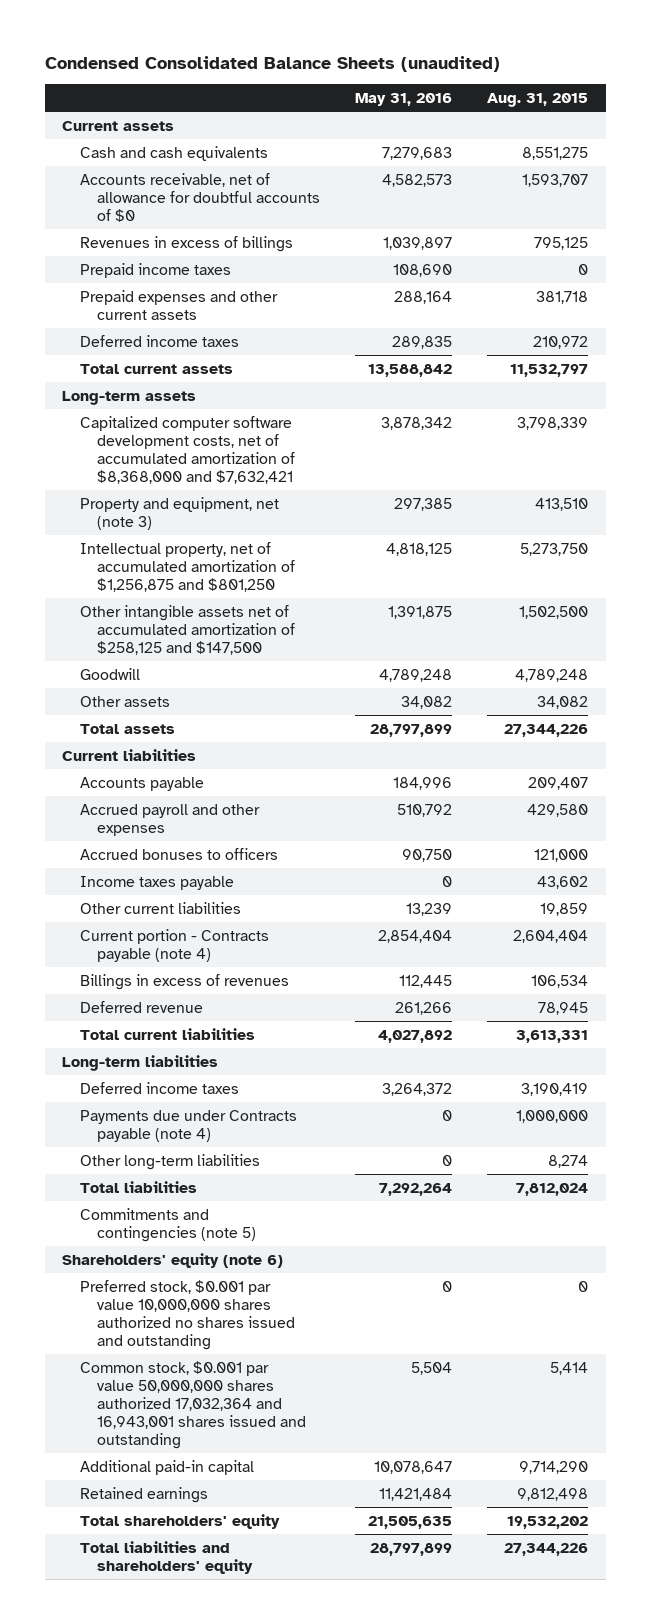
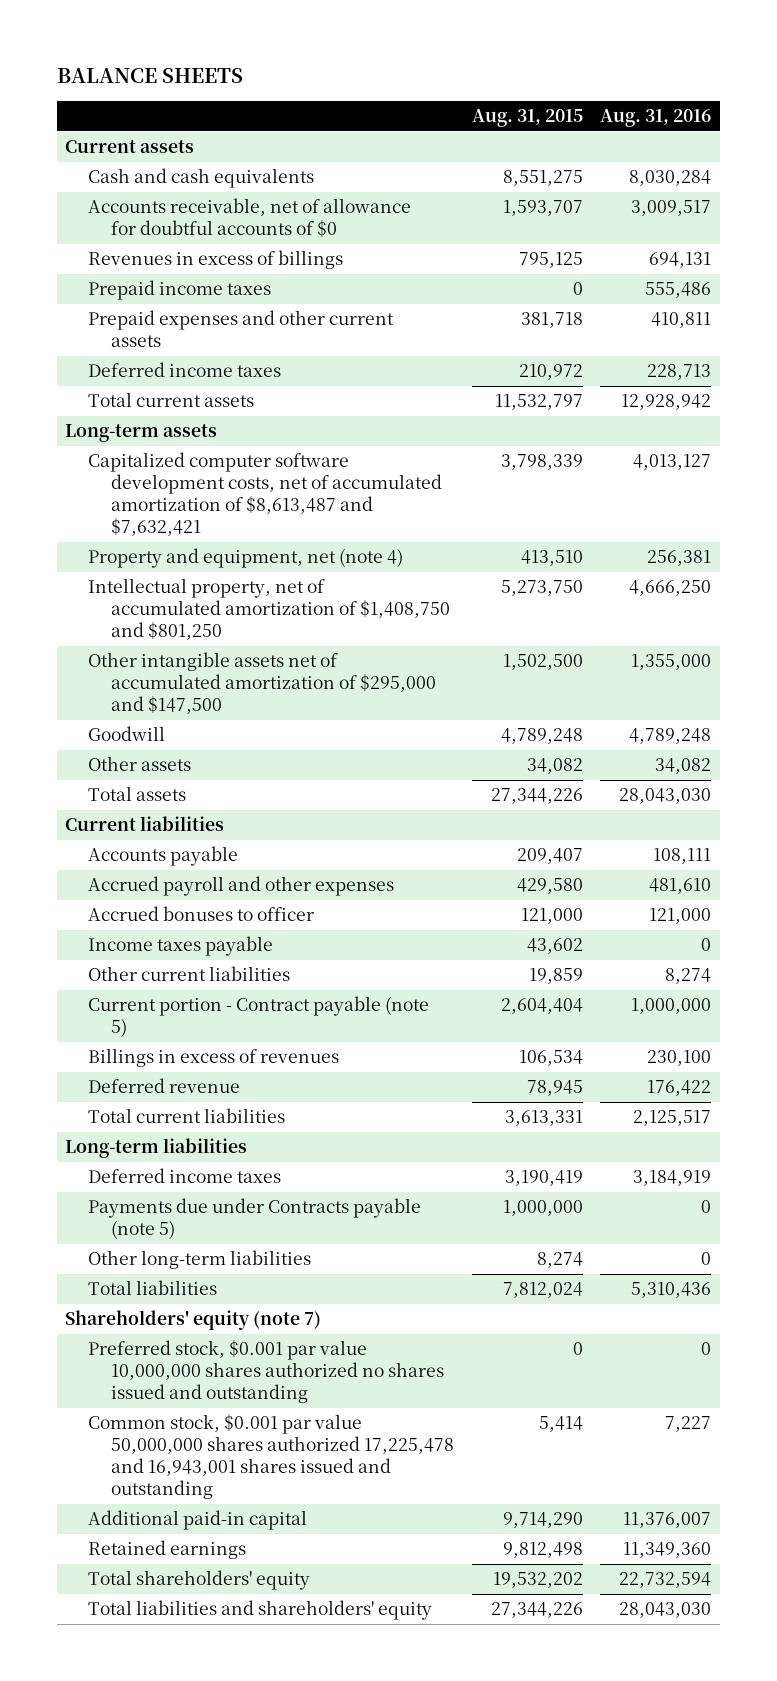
- Condensed Consolidated Balance Sheets (unaudited)
+ BALANCE SHEETS
- | May 31, 2016 | Aug. 31, 2015
+ | Aug. 31, 2015 | Aug. 31, 2016
- Capitalized computer software development costs, net of accumulated amortization of $8,368,000 and $7,632,421 | 3,878,342 | 3,798,339
- Property and equipment, net (note 3) | 297,385 | 413,510
- Intellectual property, net of accumulated amortization of $1,256,875 and $801,250 | 4,818,125 | 5,273,750
- Other intangible assets net of accumulated amortization of $258,125 and $147,500 | 1,391,875 | 1,502,500
+ Capitalized computer software development costs, net of accumulated amortization of $8,613,487 and $7,632,421 | 3,798,339 | 4,013,127
+ Property and equipment, net (note 4) | 413,510 | 256,381
+ Intellectual property, net of accumulated amortization of $1,408,750 and $801,250 | 5,273,750 | 4,666,250
+ Other intangible assets net of accumulated amortization of $295,000 and $147,500 | 1,502,500 | 1,355,000
- Accrued bonuses to officers | 90,750 | 121,000
+ Accrued bonuses to officer | 121,000 | 121,000
- Current portion - Contracts payable (note 4) | 2,854,404 | 2,604,404
+ Current portion - Contract payable (note 5) | 2,604,404 | 1,000,000
- Payments due under Contracts payable (note 4) | 0 | 1,000,000
+ Payments due under Contracts payable (note 5) | 1,000,000 | 0
- Commitments and contingencies (note 5)
- Shareholders' equity (note 6)
+ Shareholders' equity (note 7)
- Common stock, $0.001 par value 50,000,000 shares authorized 17,032,364 and 16,943,001 shares issued and outstanding | 5,504 | 5,414
+ Common stock, $0.001 par value 50,000,000 shares authorized 17,225,478 and 16,943,001 shares issued and outstanding | 5,414 | 7,227

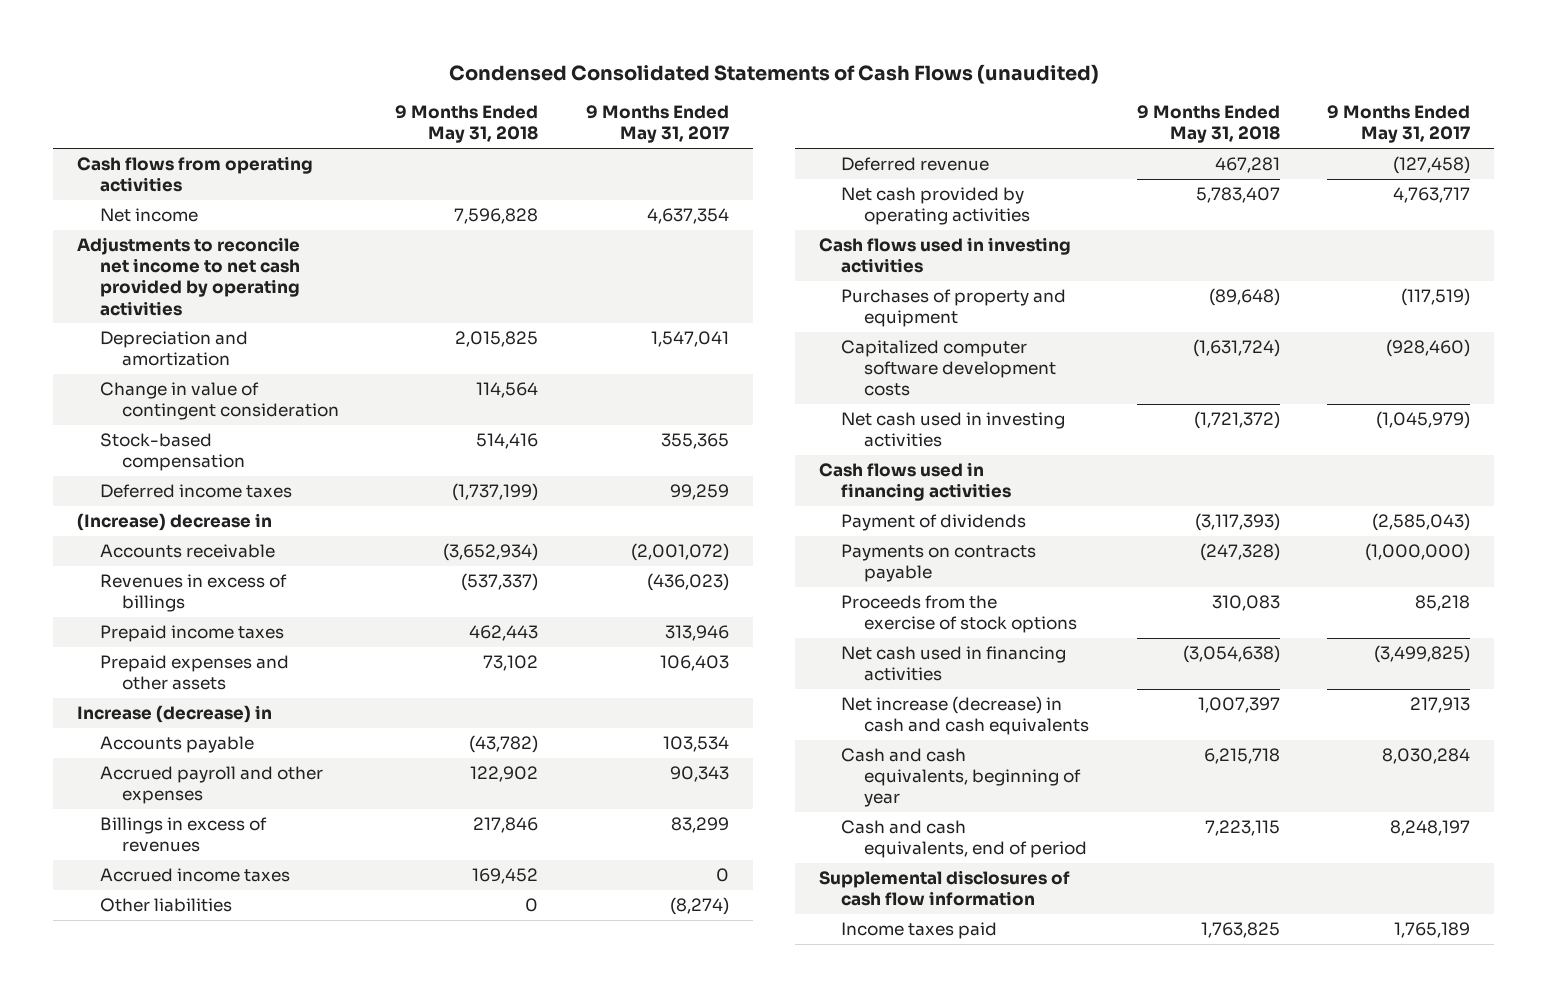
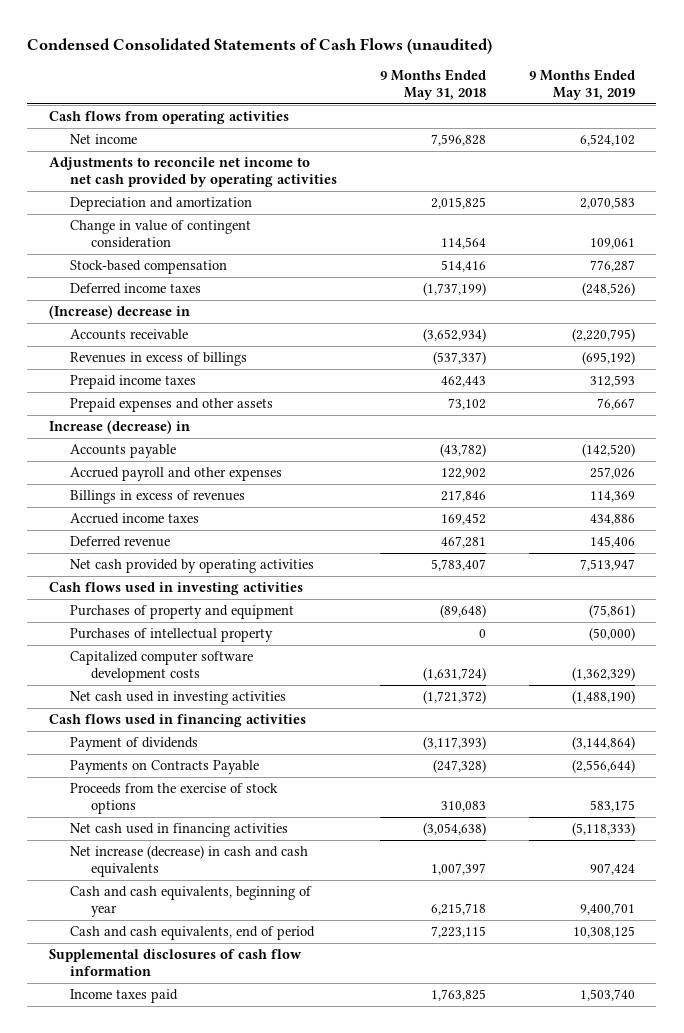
- | 9 Months Ended May 31, 2018 | 9 Months Ended May 31, 2017
+ | 9 Months Ended May 31, 2018 | 9 Months Ended May 31, 2019
- Other liabilities | 0 | (8,274)
+ Purchases of intellectual property | 0 | (50,000)
- Payments on contracts payable | (247,328) | (1,000,000)
+ Payments on Contracts Payable | (247,328) | (2,556,644)

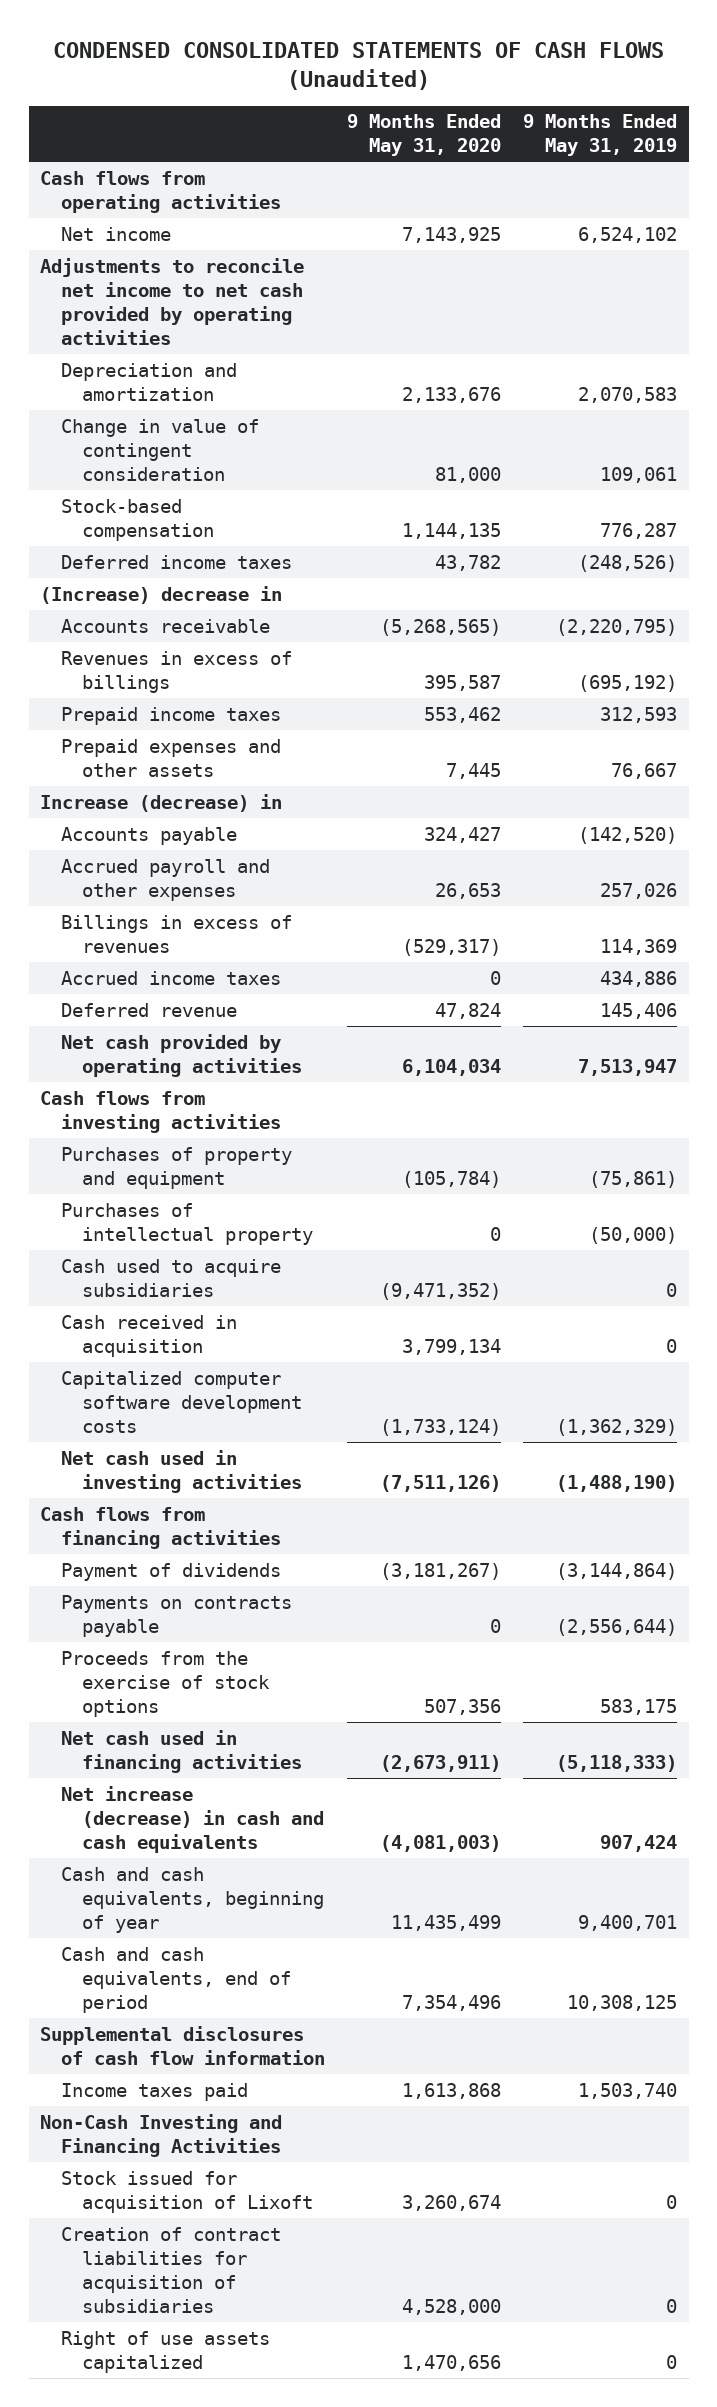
- Condensed Consolidated Statements of Cash Flows (unaudited)
+ CONDENSED CONSOLIDATED STATEMENTS OF CASH FLOWS (Unaudited)
- | 9 Months Ended May 31, 2018 | 9 Months Ended May 31, 2019
+ | 9 Months Ended May 31, 2020 | 9 Months Ended May 31, 2019
- Cash flows used in investing activities
+ Cash flows from investing activities
+ Cash used to acquire subsidiaries | (9,471,352) | 0
+ Cash received in acquisition | 3,799,134 | 0
- Cash flows used in financing activities
+ Cash flows from financing activities
- Payments on Contracts Payable | (247,328) | (2,556,644)
+ Payments on contracts payable | 0 | (2,556,644)
+ Non-Cash Investing and Financing Activities
+ Stock issued for acquisition of Lixoft | 3,260,674 | 0
+ Creation of contract liabilities for acquisition of subsidiaries | 4,528,000 | 0
+ Right of use assets capitalized | 1,470,656 | 0

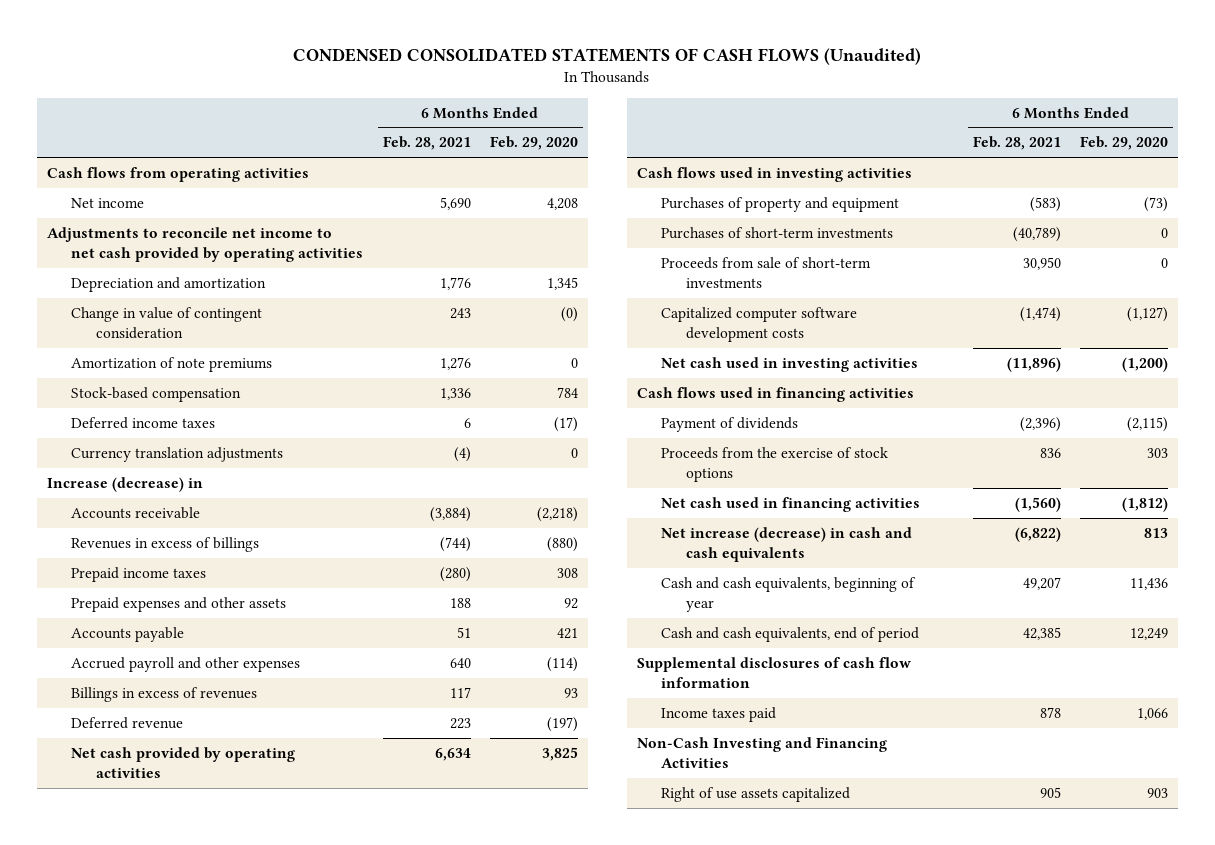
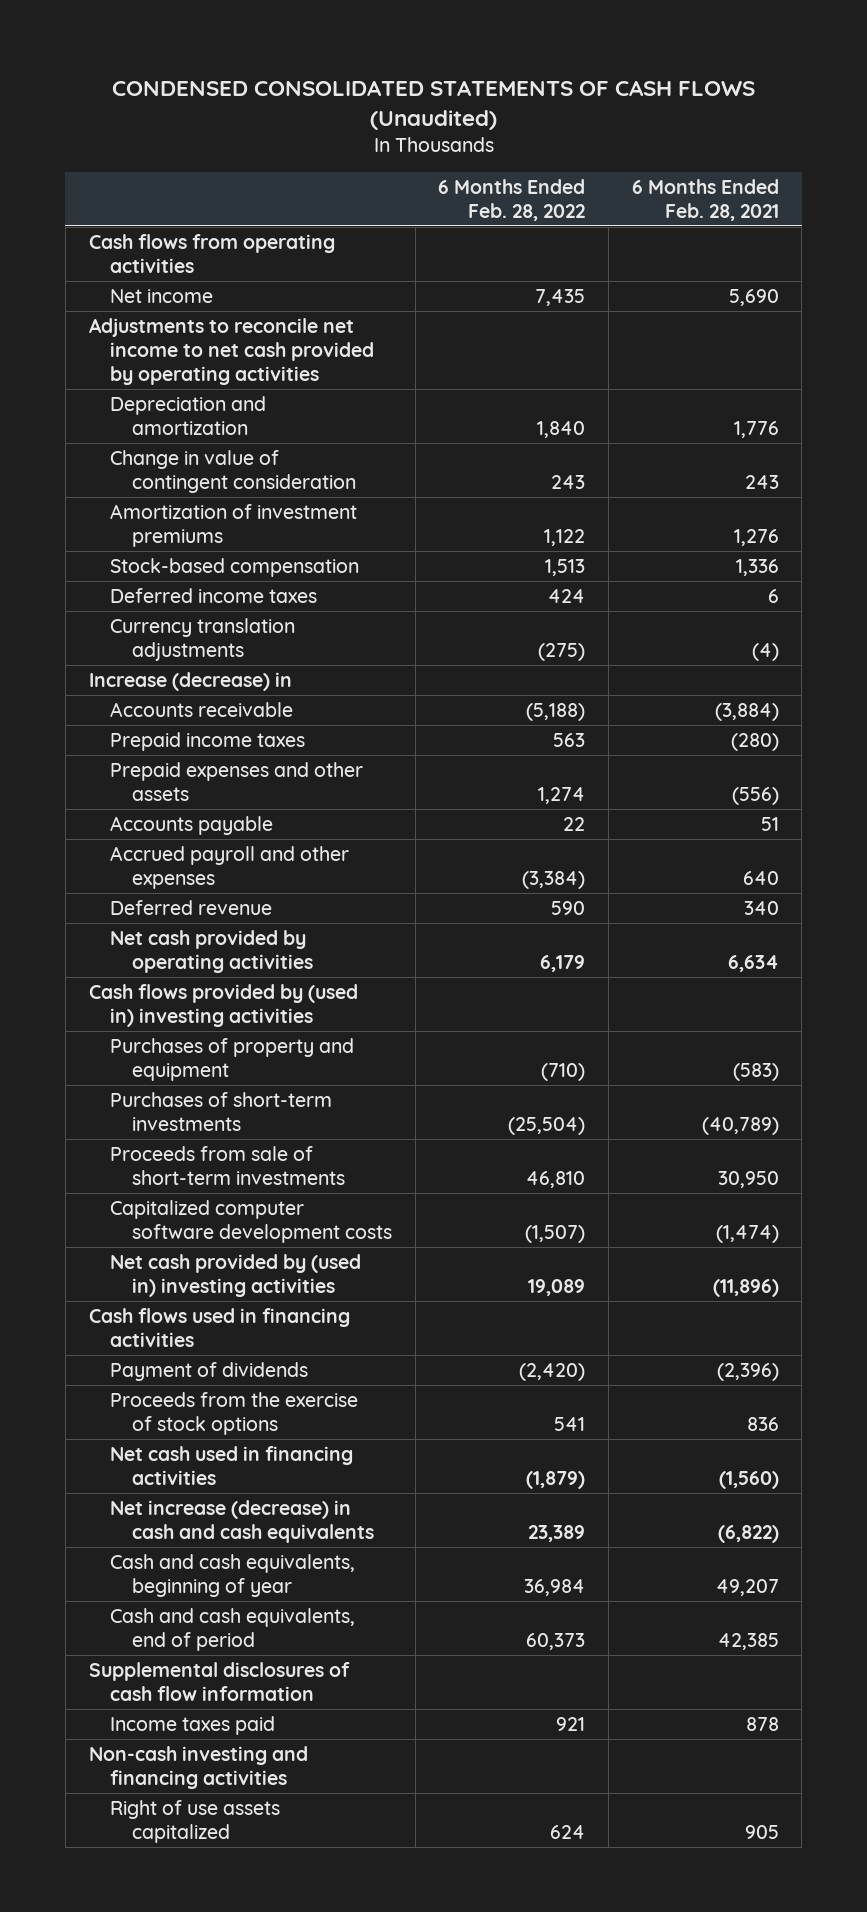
- | 6 Months Ended Feb. 28, 2021 | 6 Months Ended Feb. 29, 2020
+ | 6 Months Ended Feb. 28, 2022 | 6 Months Ended Feb. 28, 2021
- Amortization of note premiums | 1,276 | 0
+ Amortization of investment premiums | 1,122 | 1,276
- Revenues in excess of billings | (744) | (880)
- Prepaid expenses and other assets | 188 | 92
+ Prepaid expenses and other assets | 1,274 | (556)
- Billings in excess of revenues | 117 | 93
- Deferred revenue | 223 | (197)
+ Deferred revenue | 590 | 340
- Cash flows used in investing activities
+ Cash flows provided by (used in) investing activities
- Net cash used in investing activities | (11,896) | (1,200)
+ Net cash provided by (used in) investing activities | 19,089 | (11,896)
- Non-Cash Investing and Financing Activities
+ Non-cash investing and financing activities

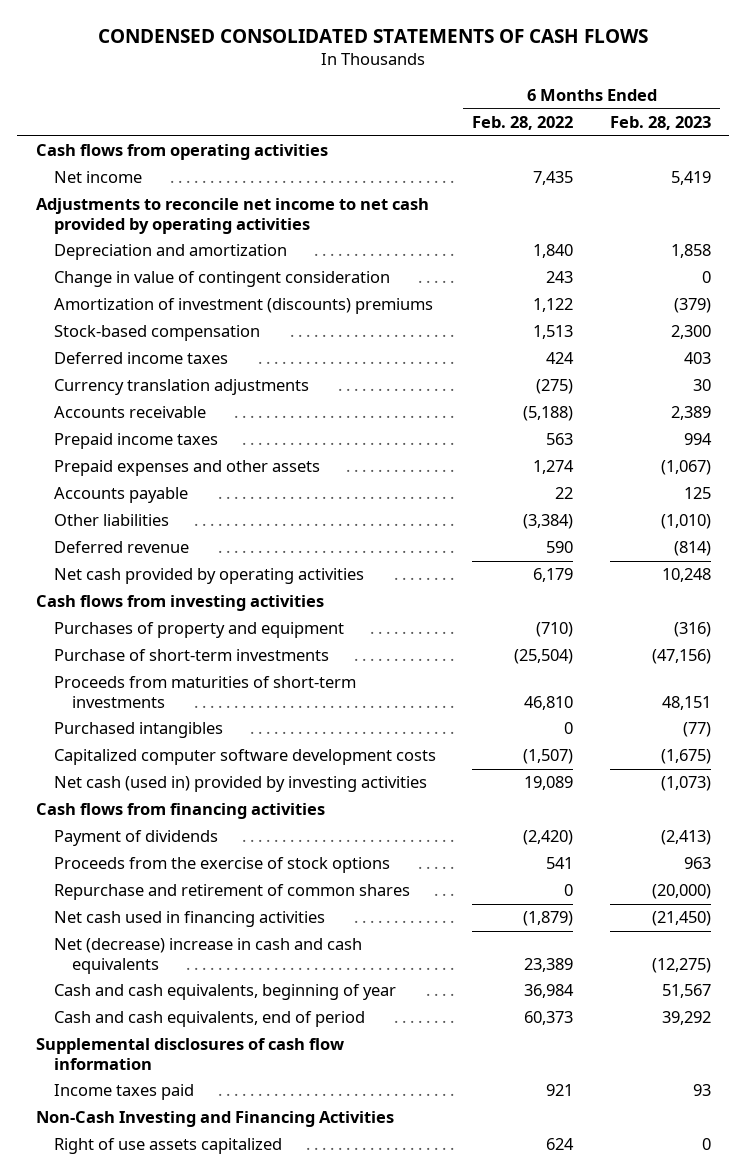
- CONDENSED CONSOLIDATED STATEMENTS OF CASH FLOWS (Unaudited)
+ CONDENSED CONSOLIDATED STATEMENTS OF CASH FLOWS
- | 6 Months Ended Feb. 28, 2022 | 6 Months Ended Feb. 28, 2021
+ | 6 Months Ended Feb. 28, 2022 | 6 Months Ended Feb. 28, 2023
- Amortization of investment premiums | 1,122 | 1,276
+ Amortization of investment (discounts) premiums | 1,122 | (379)
- Increase (decrease) in
- Accrued payroll and other expenses | (3,384) | 640
+ Other liabilities | (3,384) | (1,010)
- Cash flows provided by (used in) investing activities
+ Cash flows from investing activities
- Purchases of short-term investments | (25,504) | (40,789)
- Proceeds from sale of short-term investments | 46,810 | 30,950
+ Purchase of short-term investments | (25,504) | (47,156)
+ Proceeds from maturities of short-term investments | 46,810 | 48,151
+ Purchased intangibles | 0 | (77)
- Net cash provided by (used in) investing activities | 19,089 | (11,896)
- Cash flows used in financing activities
+ Net cash (used in) provided by investing activities | 19,089 | (1,073)
+ Cash flows from financing activities
+ Repurchase and retirement of common shares | 0 | (20,000)
- Net increase (decrease) in cash and cash equivalents | 23,389 | (6,822)
+ Net (decrease) increase in cash and cash equivalents | 23,389 | (12,275)
- Non-cash investing and financing activities
+ Non-Cash Investing and Financing Activities

